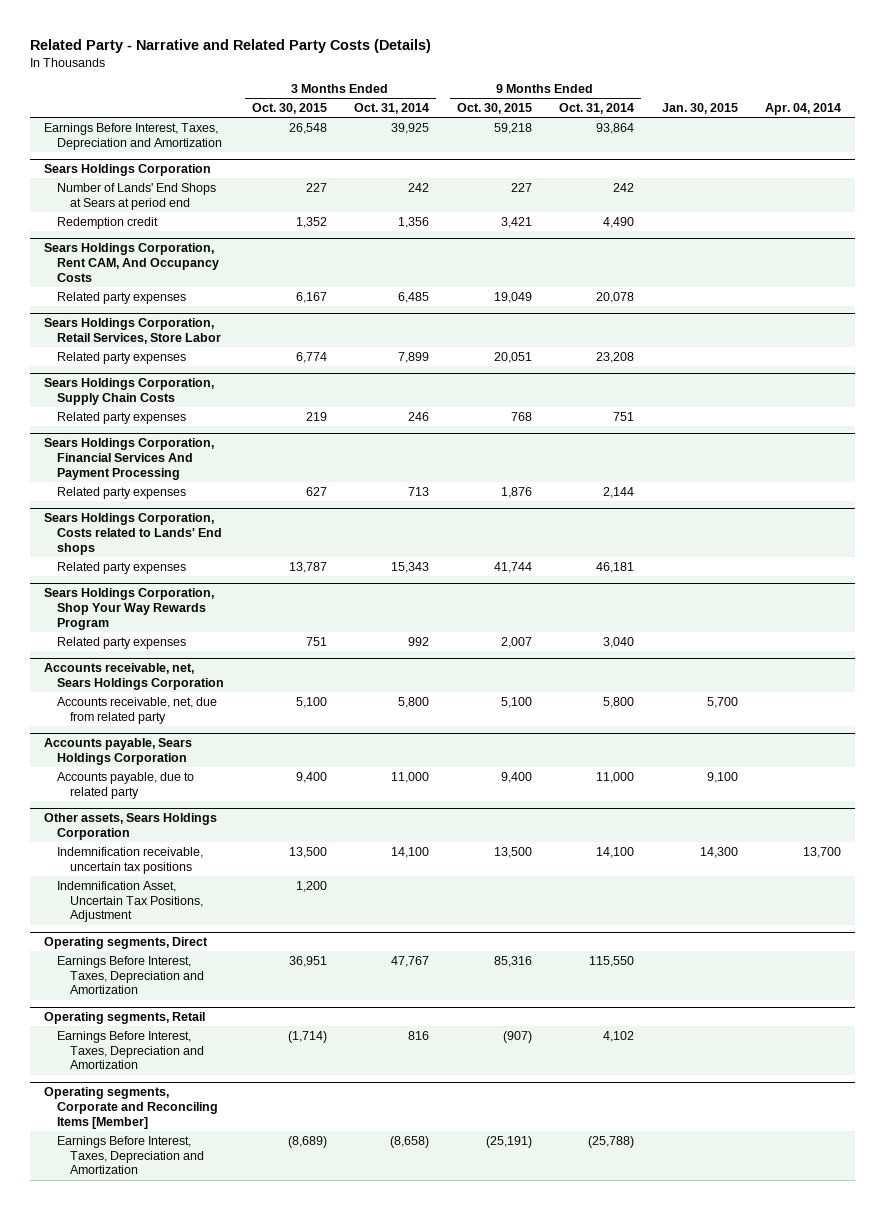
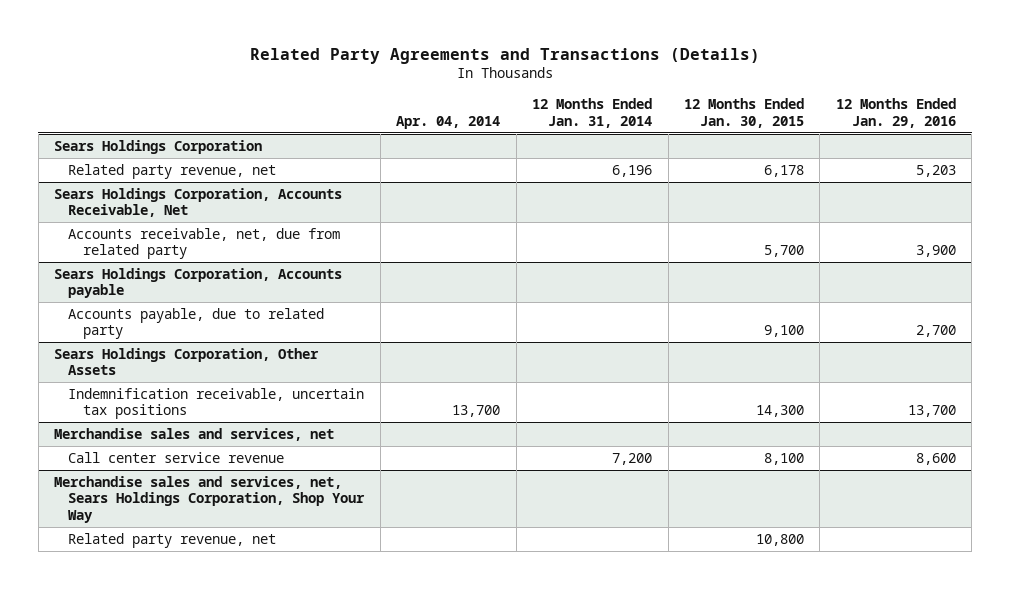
- Related Party - Narrative and Related Party Costs (Details)
+ Related Party Agreements and Transactions (Details)
- | 3 Months Ended Oct. 30, 2015 | 3 Months Ended Oct. 31, 2014 | 9 Months Ended Oct. 30, 2015 | 9 Months Ended Oct. 31, 2014 | Jan. 30, 2015 | Apr. 04, 2014
+ | Apr. 04, 2014 | 12 Months Ended Jan. 31, 2014 | 12 Months Ended Jan. 30, 2015 | 12 Months Ended Jan. 29, 2016
- Earnings Before Interest, Taxes, Depreciation and Amortization | 26,548 | 39,925 | 59,218 | 93,864 | |
@ Sears Holdings Corporation
- Number of Lands' End Shops at Sears at period end | 227 | 242 | 227 | 242 | |
- Redemption credit | 1,352 | 1,356 | 3,421 | 4,490 | |
- Sears Holdings Corporation, Rent CAM, And Occupancy Costs
- Related party expenses | 6,167 | 6,485 | 19,049 | 20,078 | |
- Sears Holdings Corporation, Retail Services, Store Labor
- Related party expenses | 6,774 | 7,899 | 20,051 | 23,208 | |
- Sears Holdings Corporation, Supply Chain Costs
- Related party expenses | 219 | 246 | 768 | 751 | |
- Sears Holdings Corporation, Financial Services And Payment Processing
- Related party expenses | 627 | 713 | 1,876 | 2,144 | |
- Sears Holdings Corporation, Costs related to Lands' End shops
- Related party expenses | 13,787 | 15,343 | 41,744 | 46,181 | |
- Sears Holdings Corporation, Shop Your Way Rewards Program
- Related party expenses | 751 | 992 | 2,007 | 3,040 | |
- Accounts receivable, net, Sears Holdings Corporation
@ Sears Holdings Corporation
+ Related party revenue, net | | 6,196 | 6,178 | 5,203
+ Sears Holdings Corporation, Accounts Receivable, Net
- Accounts payable, Sears Holdings Corporation
+ Sears Holdings Corporation, Accounts payable
- Other assets, Sears Holdings Corporation
+ Sears Holdings Corporation, Other Assets
- Indemnification Asset, Uncertain Tax Positions, Adjustment | 1,200 | | | | |
- Operating segments, Direct
- Earnings Before Interest, Taxes, Depreciation and Amortization | 36,951 | 47,767 | 85,316 | 115,550 | |
- Operating segments, Retail
- Earnings Before Interest, Taxes, Depreciation and Amortization | (1,714) | 816 | (907) | 4,102 | |
- Operating segments, Corporate and Reconciling Items [Member]
- Earnings Before Interest, Taxes, Depreciation and Amortization | (8,689) | (8,658) | (25,191) | (25,788) | |
+ Merchandise sales and services, net
+ Call center service revenue | | 7,200 | 8,100 | 8,600
+ Merchandise sales and services, net, Sears Holdings Corporation, Shop Your Way
+ Related party revenue, net | | | 10,800 |

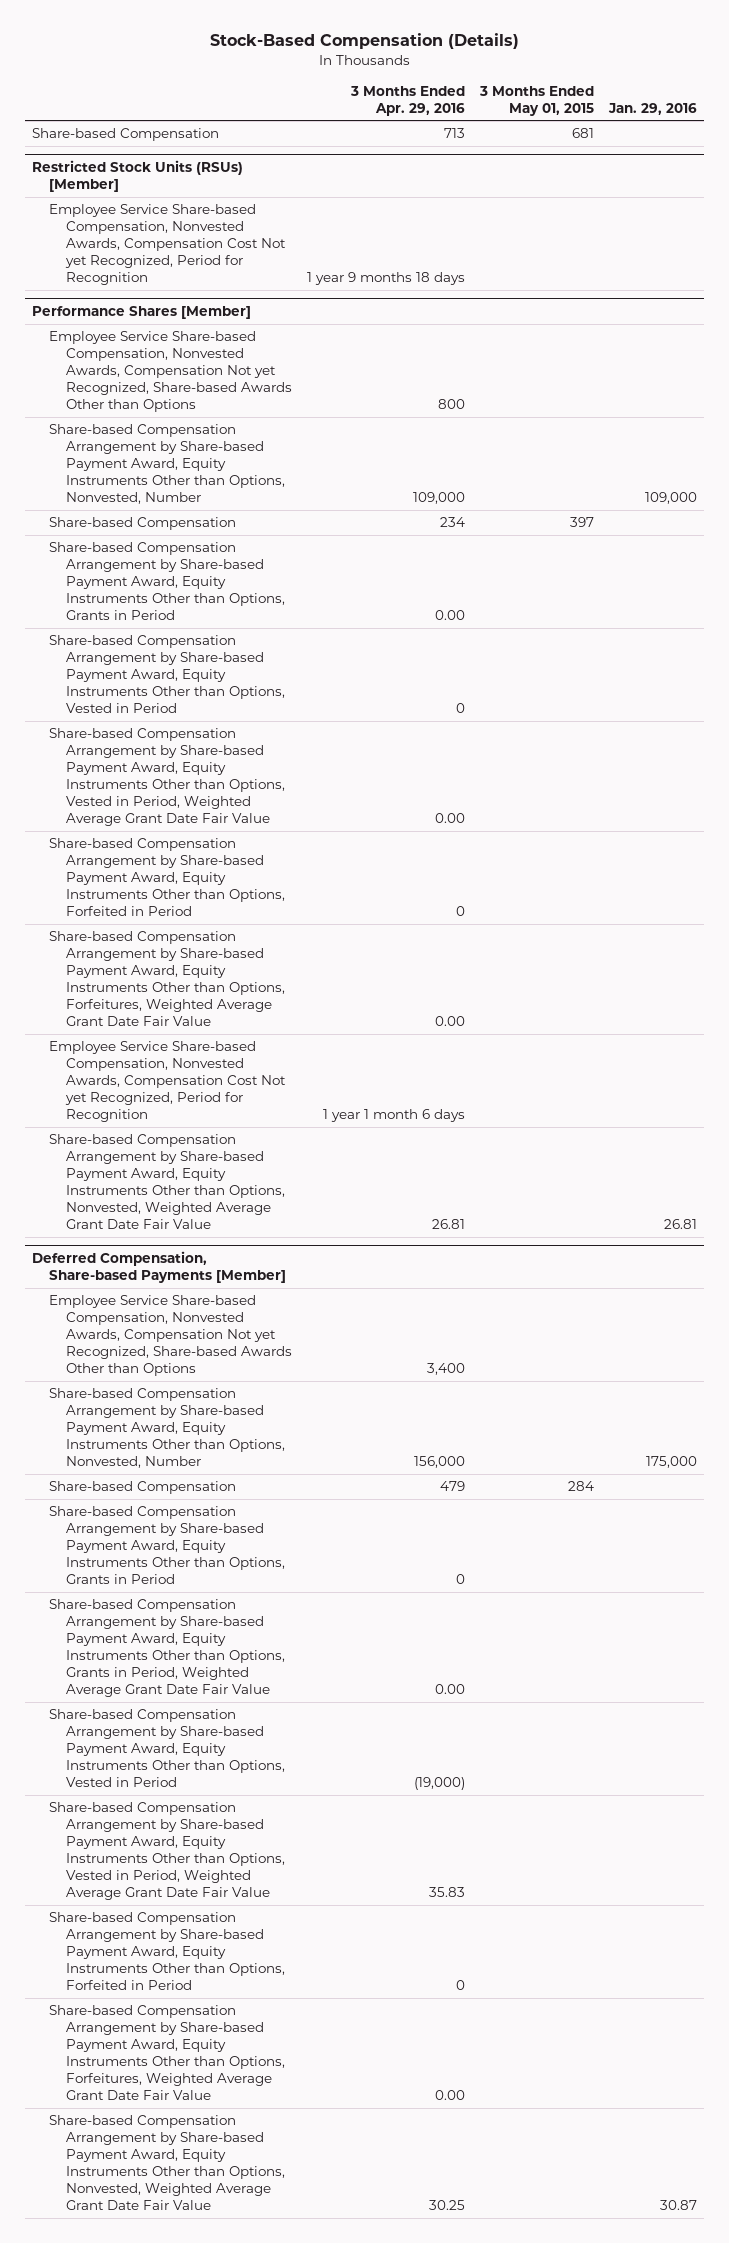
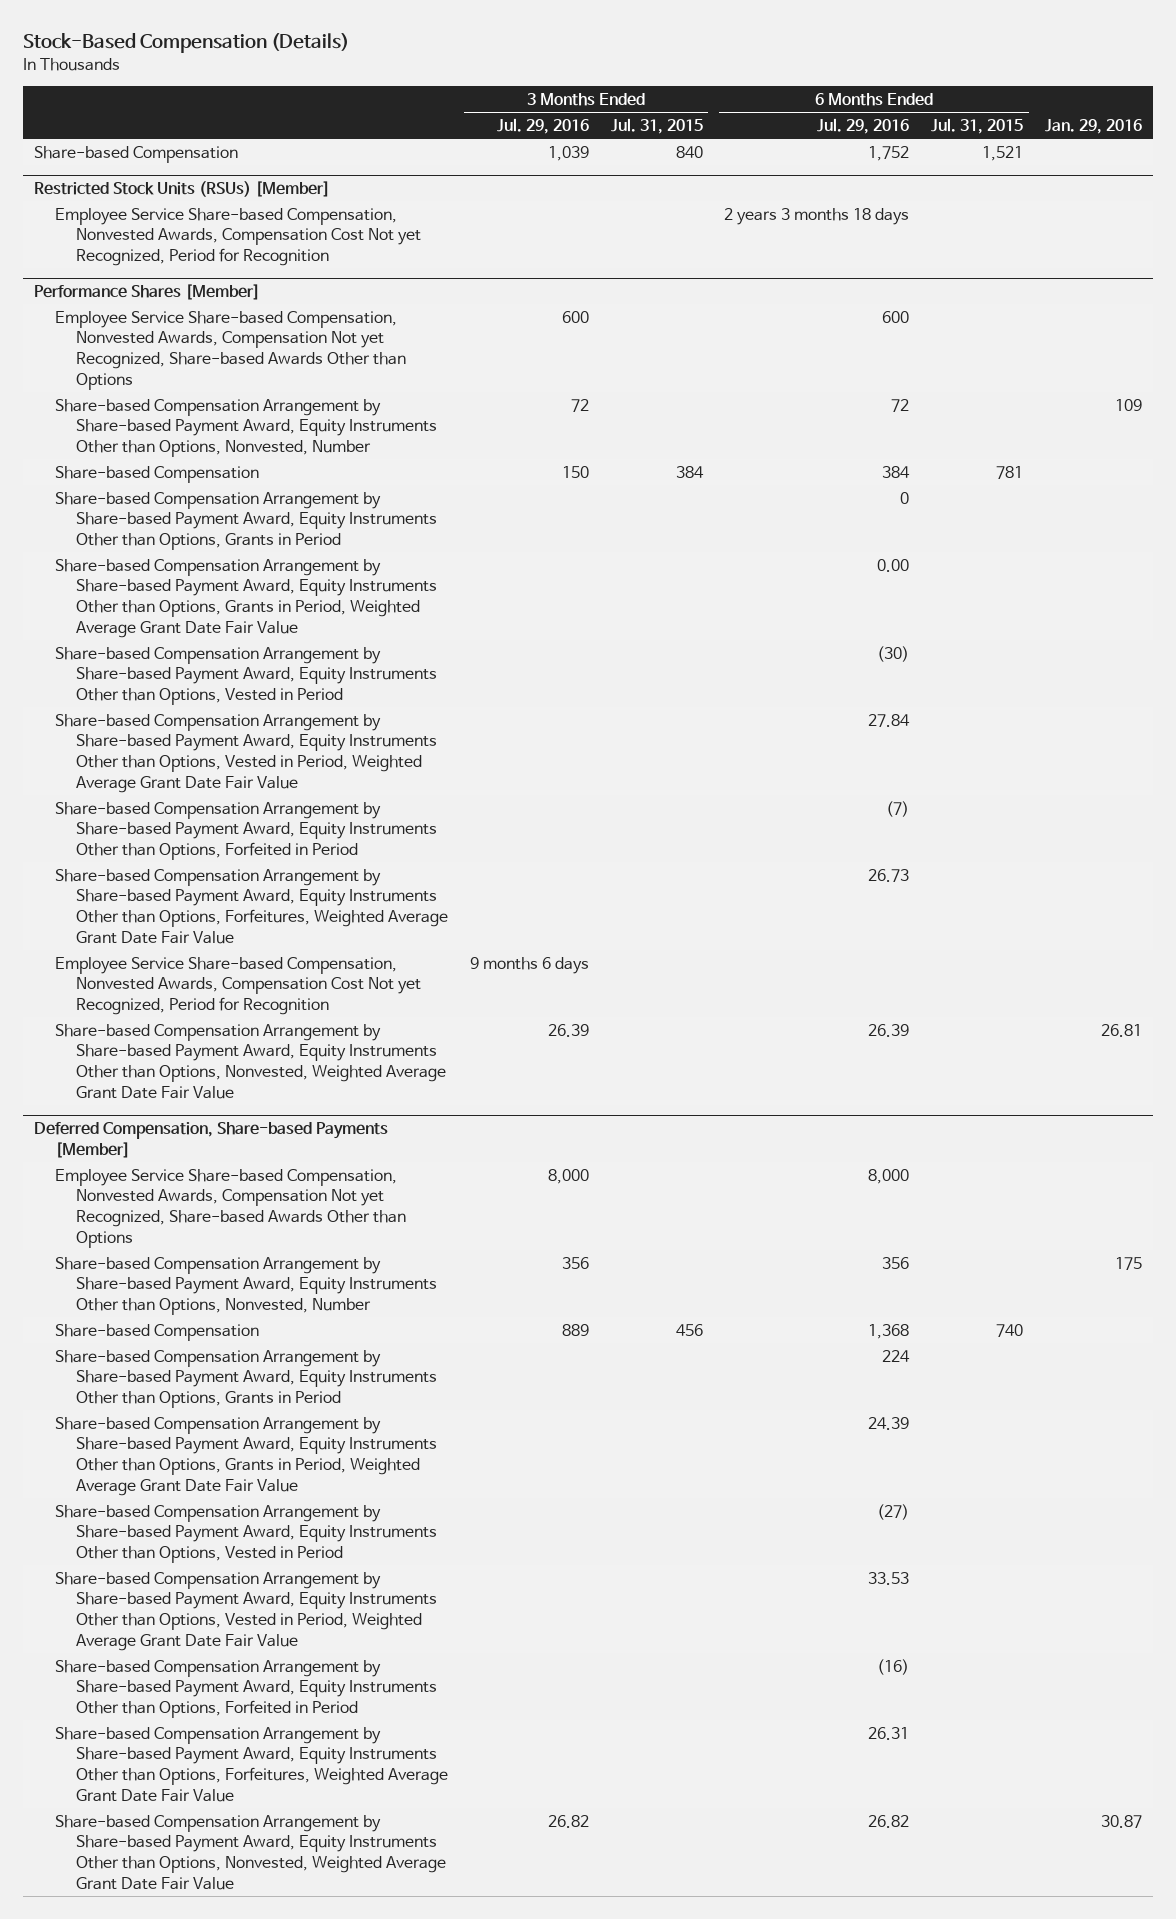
- | 3 Months Ended Apr. 29, 2016 | 3 Months Ended May 01, 2015 | Jan. 29, 2016
+ | 3 Months Ended Jul. 29, 2016 | 3 Months Ended Jul. 31, 2015 | 6 Months Ended Jul. 29, 2016 | 6 Months Ended Jul. 31, 2015 | Jan. 29, 2016
@ Performance Shares [Member]
- Share-based Compensation Arrangement by Share-based Payment Award, Equity Instruments Other than Options, Nonvested, Number | 109,000 | | 109,000
+ Share-based Compensation Arrangement by Share-based Payment Award, Equity Instruments Other than Options, Nonvested, Number | 72 | | 72 | | 109
+ Share-based Compensation Arrangement by Share-based Payment Award, Equity Instruments Other than Options, Grants in Period, Weighted Average Grant Date Fair Value | | | 0.00 | |
@ Deferred Compensation, Share-based Payments [Member]
- Share-based Compensation Arrangement by Share-based Payment Award, Equity Instruments Other than Options, Nonvested, Number | 156,000 | | 175,000
+ Share-based Compensation Arrangement by Share-based Payment Award, Equity Instruments Other than Options, Nonvested, Number | 356 | | 356 | | 175

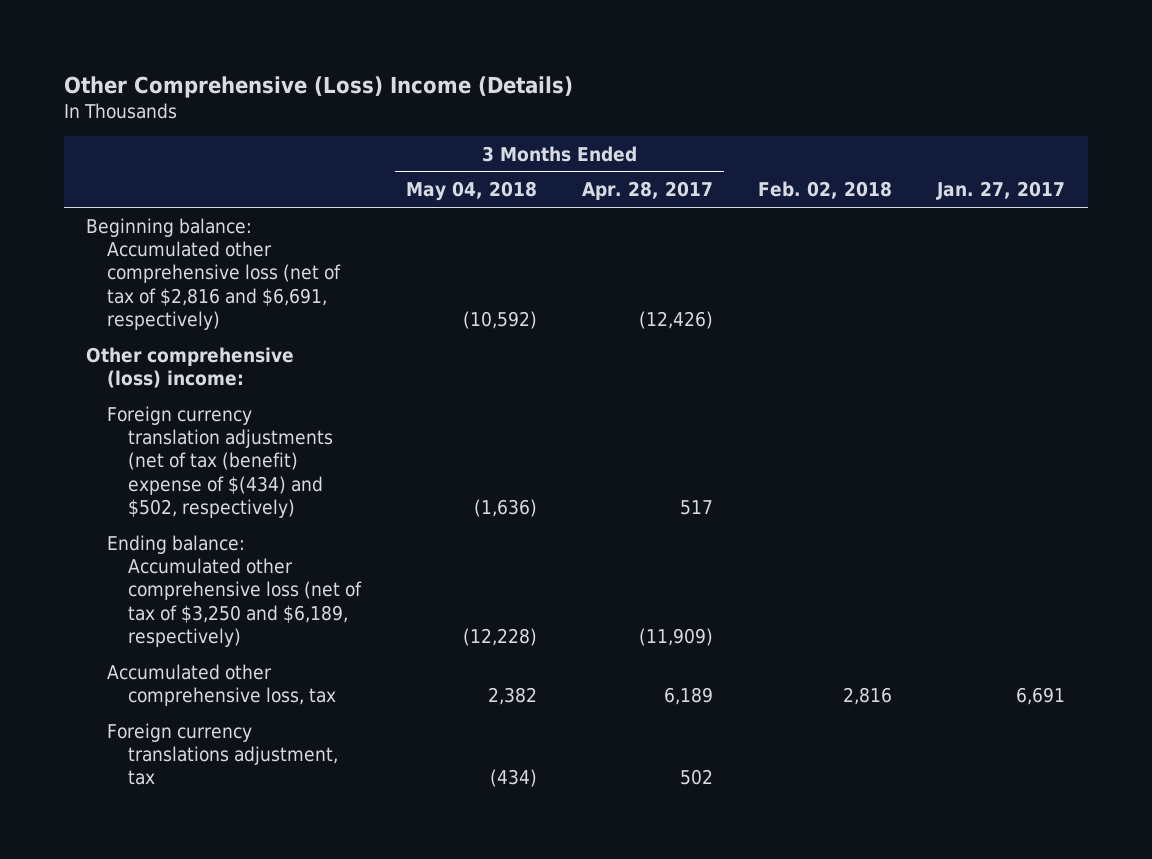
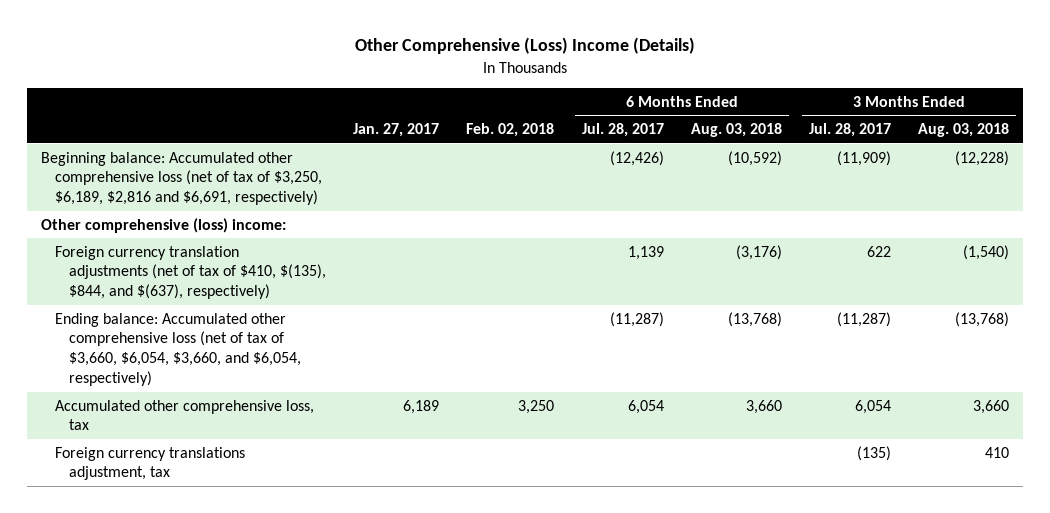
- | 3 Months Ended May 04, 2018 | 3 Months Ended Apr. 28, 2017 | Feb. 02, 2018 | Jan. 27, 2017
+ | Jan. 27, 2017 | Feb. 02, 2018 | 6 Months Ended Jul. 28, 2017 | 6 Months Ended Aug. 03, 2018 | 3 Months Ended Jul. 28, 2017 | 3 Months Ended Aug. 03, 2018
- Beginning balance: Accumulated other comprehensive loss (net of tax of $2,816 and $6,691, respectively) | (10,592) | (12,426) | |
+ Beginning balance: Accumulated other comprehensive loss (net of tax of $3,250, $6,189, $2,816 and $6,691, respectively) | | | (12,426) | (10,592) | (11,909) | (12,228)
- Foreign currency translation adjustments (net of tax (benefit) expense of $(434) and $502, respectively) | (1,636) | 517 | |
- Ending balance: Accumulated other comprehensive loss (net of tax of $3,250 and $6,189, respectively) | (12,228) | (11,909) | |
- Accumulated other comprehensive loss, tax | 2,382 | 6,189 | 2,816 | 6,691
+ Foreign currency translation adjustments (net of tax of $410, $(135), $844, and $(637), respectively) | | | 1,139 | (3,176) | 622 | (1,540)
+ Ending balance: Accumulated other comprehensive loss (net of tax of $3,660, $6,054, $3,660, and $6,054, respectively) | | | (11,287) | (13,768) | (11,287) | (13,768)
+ Accumulated other comprehensive loss, tax | 6,189 | 3,250 | 6,054 | 3,660 | 6,054 | 3,660

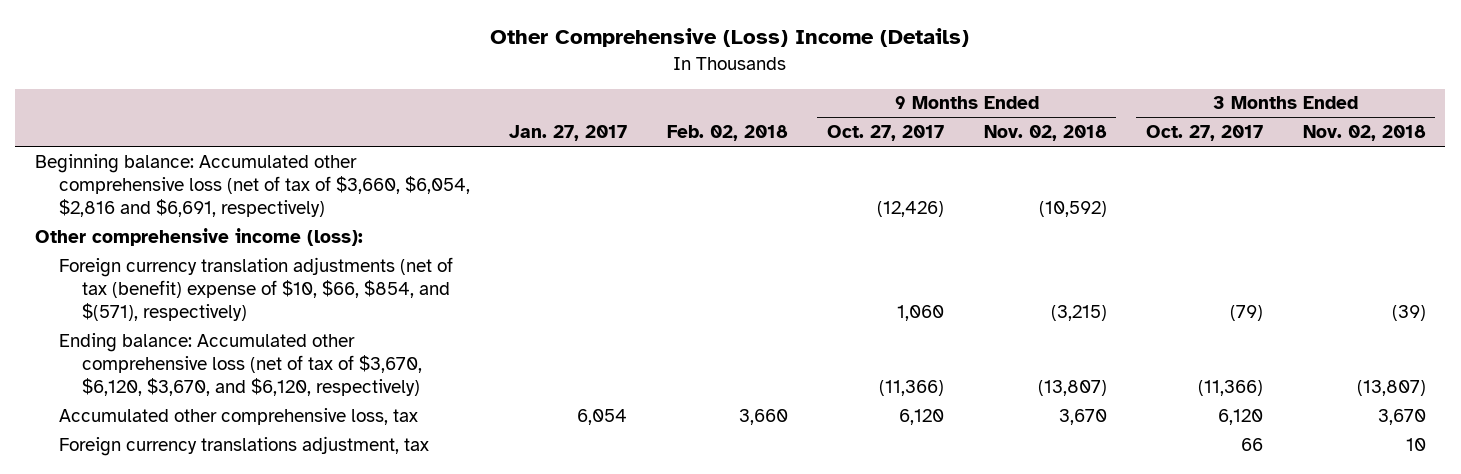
- | Jan. 27, 2017 | Feb. 02, 2018 | 6 Months Ended Jul. 28, 2017 | 6 Months Ended Aug. 03, 2018 | 3 Months Ended Jul. 28, 2017 | 3 Months Ended Aug. 03, 2018
+ | Jan. 27, 2017 | Feb. 02, 2018 | 9 Months Ended Oct. 27, 2017 | 9 Months Ended Nov. 02, 2018 | 3 Months Ended Oct. 27, 2017 | 3 Months Ended Nov. 02, 2018
- Beginning balance: Accumulated other comprehensive loss (net of tax of $3,250, $6,189, $2,816 and $6,691, respectively) | | | (12,426) | (10,592) | (11,909) | (12,228)
- Other comprehensive (loss) income:
- Foreign currency translation adjustments (net of tax of $410, $(135), $844, and $(637), respectively) | | | 1,139 | (3,176) | 622 | (1,540)
- Ending balance: Accumulated other comprehensive loss (net of tax of $3,660, $6,054, $3,660, and $6,054, respectively) | | | (11,287) | (13,768) | (11,287) | (13,768)
- Accumulated other comprehensive loss, tax | 6,189 | 3,250 | 6,054 | 3,660 | 6,054 | 3,660
+ Beginning balance: Accumulated other comprehensive loss (net of tax of $3,660, $6,054, $2,816 and $6,691, respectively) | | | (12,426) | (10,592) | |
+ Other comprehensive income (loss):
+ Foreign currency translation adjustments (net of tax (benefit) expense of $10, $66, $854, and $(571), respectively) | | | 1,060 | (3,215) | (79) | (39)
+ Ending balance: Accumulated other comprehensive loss (net of tax of $3,670, $6,120, $3,670, and $6,120, respectively) | | | (11,366) | (13,807) | (11,366) | (13,807)
+ Accumulated other comprehensive loss, tax | 6,054 | 3,660 | 6,120 | 3,670 | 6,120 | 3,670

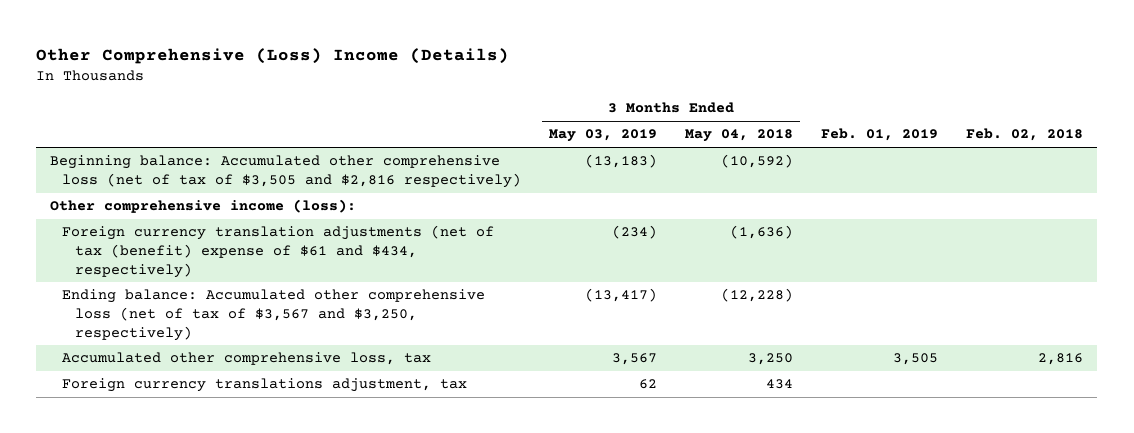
- | Jan. 27, 2017 | Feb. 02, 2018 | 9 Months Ended Oct. 27, 2017 | 9 Months Ended Nov. 02, 2018 | 3 Months Ended Oct. 27, 2017 | 3 Months Ended Nov. 02, 2018
+ | 3 Months Ended May 03, 2019 | 3 Months Ended May 04, 2018 | Feb. 01, 2019 | Feb. 02, 2018
- Beginning balance: Accumulated other comprehensive loss (net of tax of $3,660, $6,054, $2,816 and $6,691, respectively) | | | (12,426) | (10,592) | |
+ Beginning balance: Accumulated other comprehensive loss (net of tax of $3,505 and $2,816 respectively) | (13,183) | (10,592) | |
- Foreign currency translation adjustments (net of tax (benefit) expense of $10, $66, $854, and $(571), respectively) | | | 1,060 | (3,215) | (79) | (39)
- Ending balance: Accumulated other comprehensive loss (net of tax of $3,670, $6,120, $3,670, and $6,120, respectively) | | | (11,366) | (13,807) | (11,366) | (13,807)
- Accumulated other comprehensive loss, tax | 6,054 | 3,660 | 6,120 | 3,670 | 6,120 | 3,670
+ Foreign currency translation adjustments (net of tax (benefit) expense of $61 and $434, respectively) | (234) | (1,636) | |
+ Ending balance: Accumulated other comprehensive loss (net of tax of $3,567 and $3,250, respectively) | (13,417) | (12,228) | |
+ Accumulated other comprehensive loss, tax | 3,567 | 3,250 | 3,505 | 2,816

